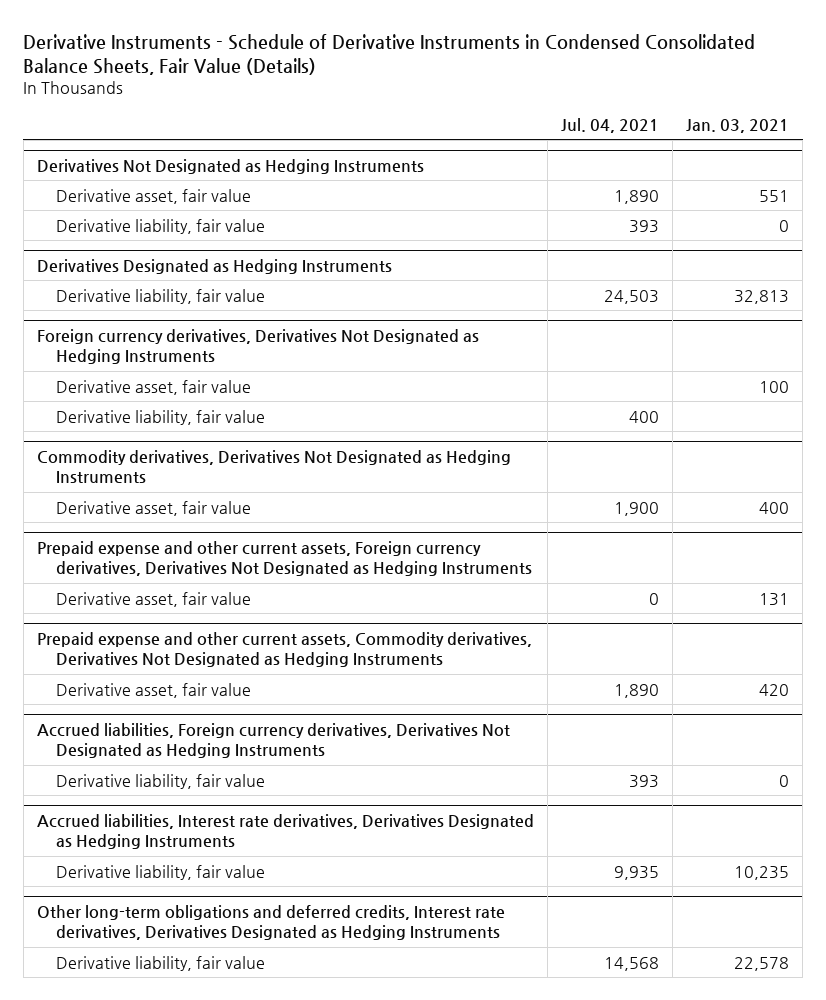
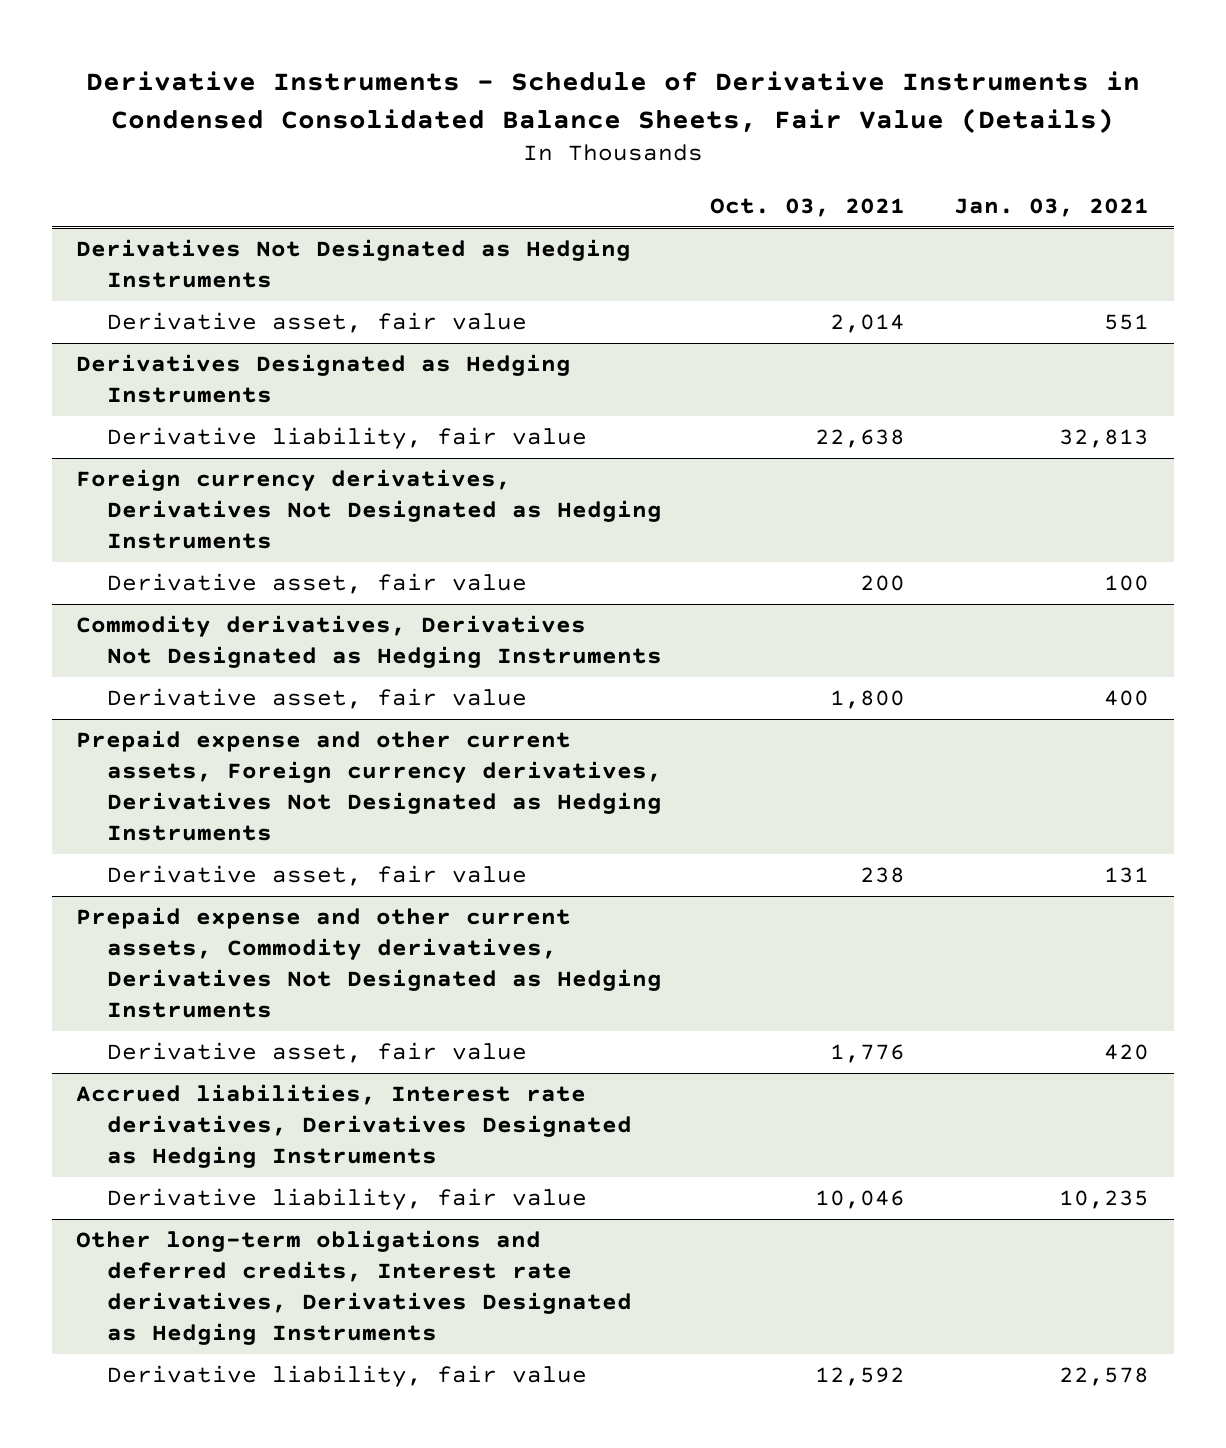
- | Jul. 04, 2021 | Jan. 03, 2021
+ | Oct. 03, 2021 | Jan. 03, 2021
@ Derivatives Not Designated as Hedging Instruments
- Derivative liability, fair value | 393 | 0
@ Foreign currency derivatives, Derivatives Not Designated as Hedging Instruments
- Derivative liability, fair value | 400 |
- Accrued liabilities, Foreign currency derivatives, Derivatives Not Designated as Hedging Instruments
- Derivative liability, fair value | 393 | 0

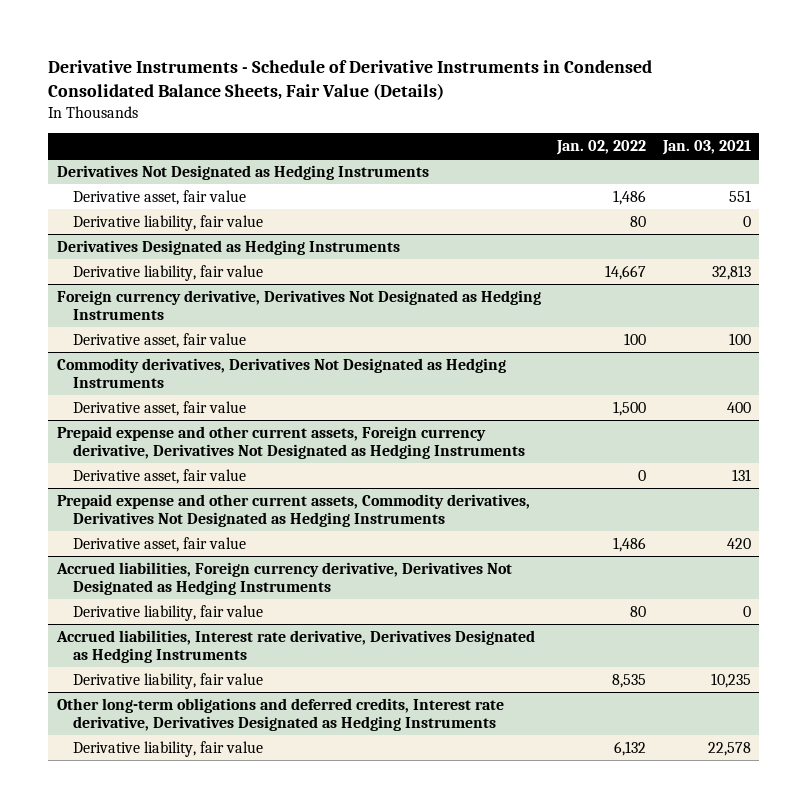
- | Oct. 03, 2021 | Jan. 03, 2021
+ | Jan. 02, 2022 | Jan. 03, 2021
@ Derivatives Not Designated as Hedging Instruments
+ Derivative liability, fair value | 80 | 0
- Foreign currency derivatives, Derivatives Not Designated as Hedging Instruments
+ Foreign currency derivative, Derivatives Not Designated as Hedging Instruments
- Prepaid expense and other current assets, Foreign currency derivatives, Derivatives Not Designated as Hedging Instruments
+ Prepaid expense and other current assets, Foreign currency derivative, Derivatives Not Designated as Hedging Instruments
- Accrued liabilities, Interest rate derivatives, Derivatives Designated as Hedging Instruments
+ Accrued liabilities, Foreign currency derivative, Derivatives Not Designated as Hedging Instruments
+ Derivative liability, fair value | 80 | 0
+ Accrued liabilities, Interest rate derivative, Derivatives Designated as Hedging Instruments
- Other long-term obligations and deferred credits, Interest rate derivatives, Derivatives Designated as Hedging Instruments
+ Other long-term obligations and deferred credits, Interest rate derivative, Derivatives Designated as Hedging Instruments

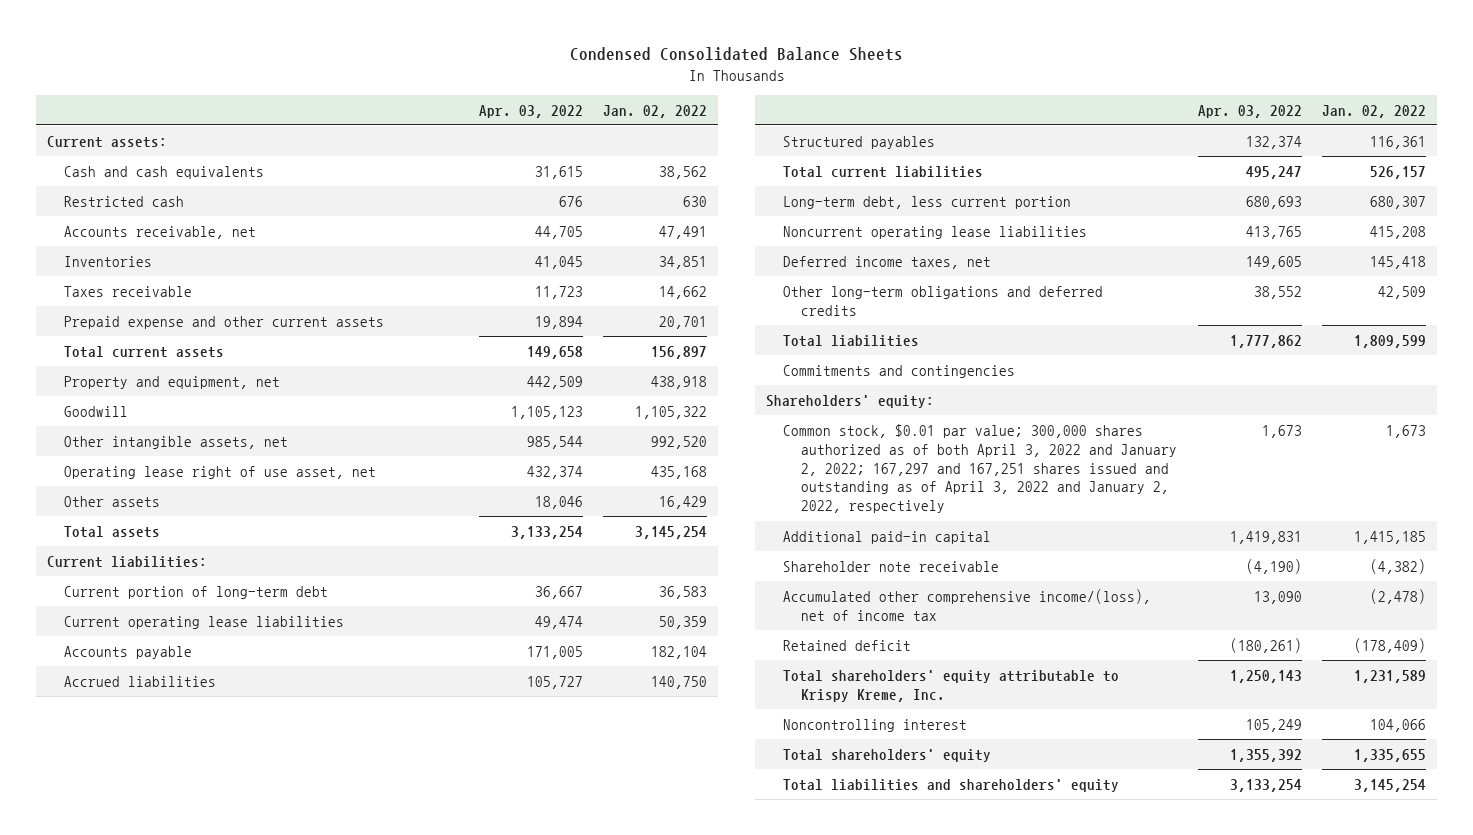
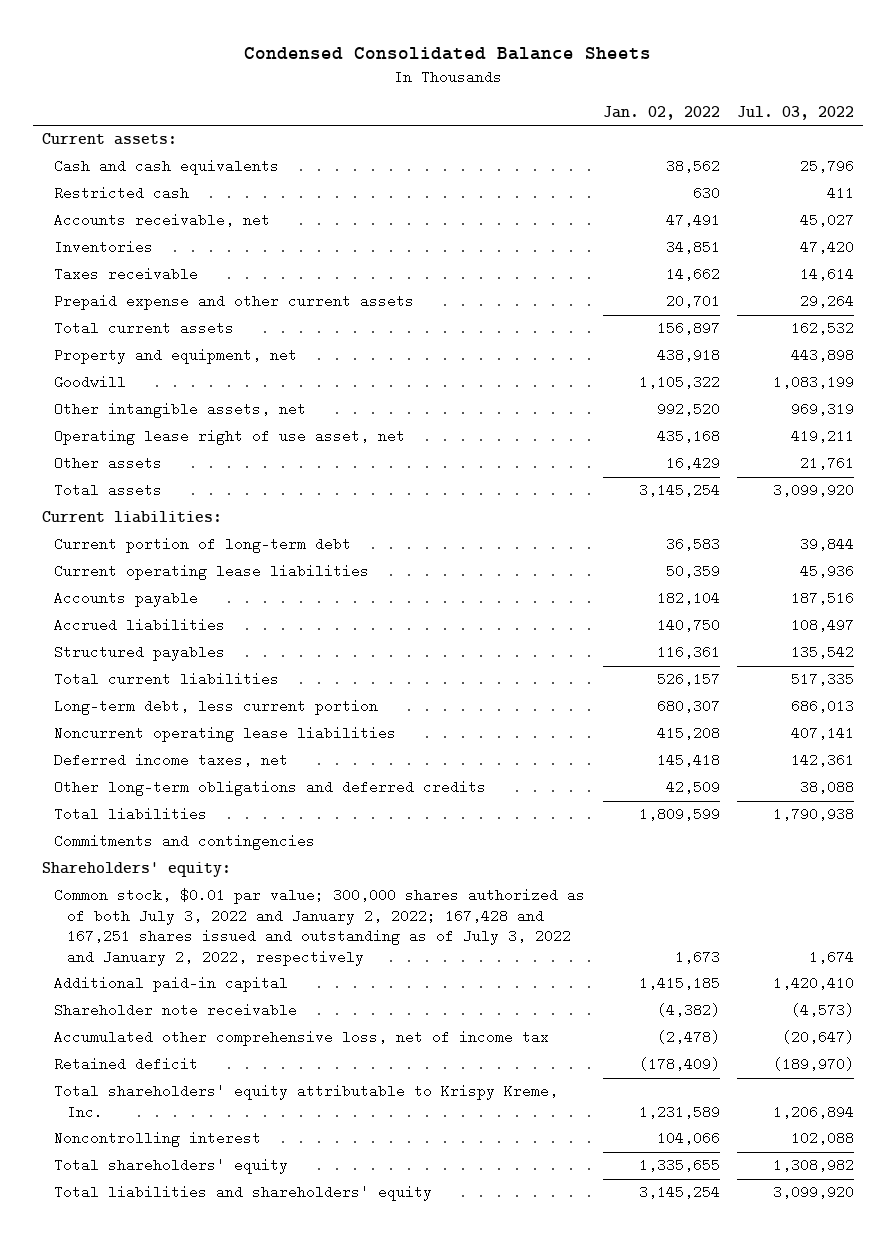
- | Apr. 03, 2022 | Jan. 02, 2022
+ | Jan. 02, 2022 | Jul. 03, 2022
- Common stock, $0.01 par value; 300,000 shares authorized as of both April 3, 2022 and January 2, 2022; 167,297 and 167,251 shares issued and outstanding as of April 3, 2022 and January 2, 2022, respectively | 1,673 | 1,673
+ Common stock, $0.01 par value; 300,000 shares authorized as of both July 3, 2022 and January 2, 2022; 167,428 and 167,251 shares issued and outstanding as of July 3, 2022 and January 2, 2022, respectively | 1,673 | 1,674
- Accumulated other comprehensive income/(loss), net of income tax | 13,090 | (2,478)
+ Accumulated other comprehensive loss, net of income tax | (2,478) | (20,647)

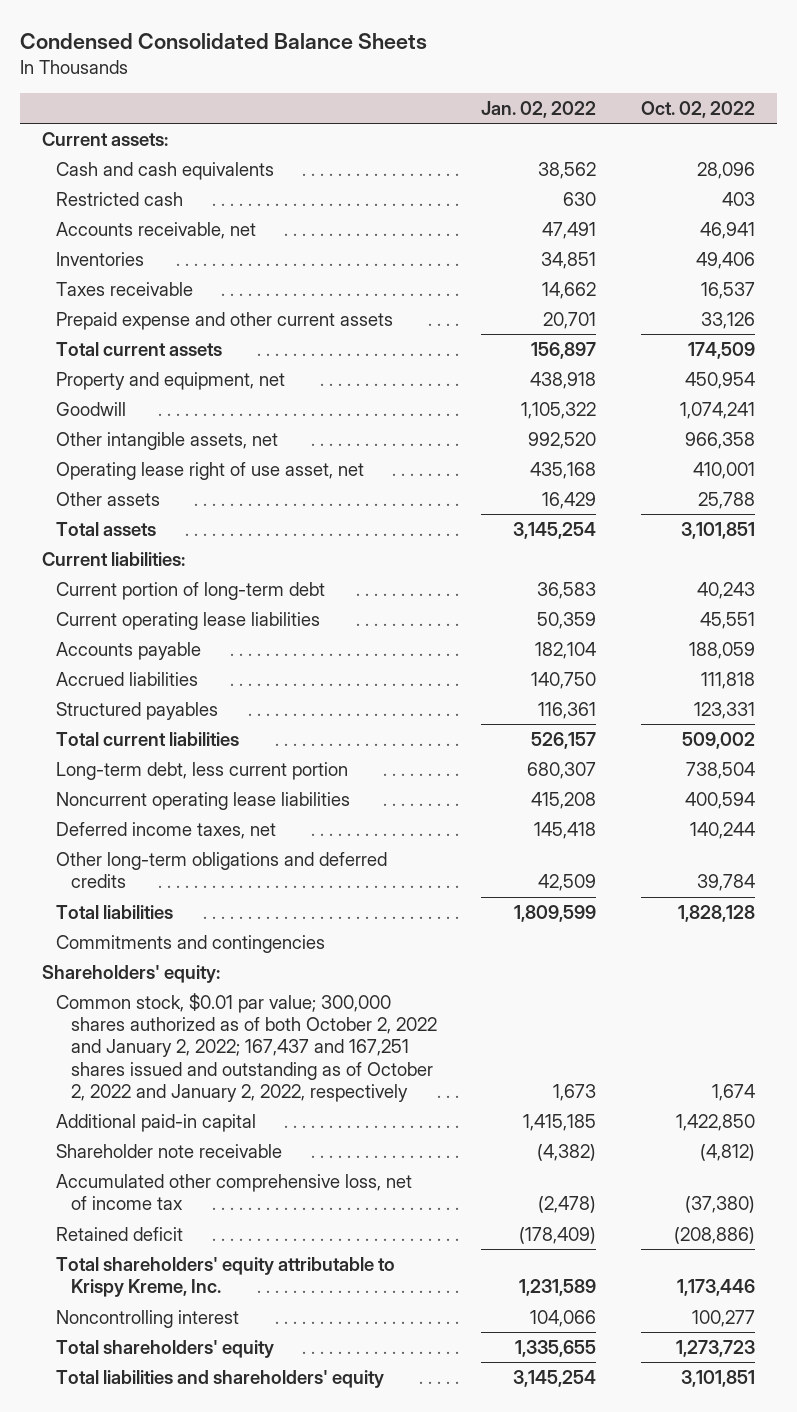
- | Jan. 02, 2022 | Jul. 03, 2022
+ | Jan. 02, 2022 | Oct. 02, 2022
- Common stock, $0.01 par value; 300,000 shares authorized as of both July 3, 2022 and January 2, 2022; 167,428 and 167,251 shares issued and outstanding as of July 3, 2022 and January 2, 2022, respectively | 1,673 | 1,674
+ Common stock, $0.01 par value; 300,000 shares authorized as of both October 2, 2022 and January 2, 2022; 167,437 and 167,251 shares issued and outstanding as of October 2, 2022 and January 2, 2022, respectively | 1,673 | 1,674

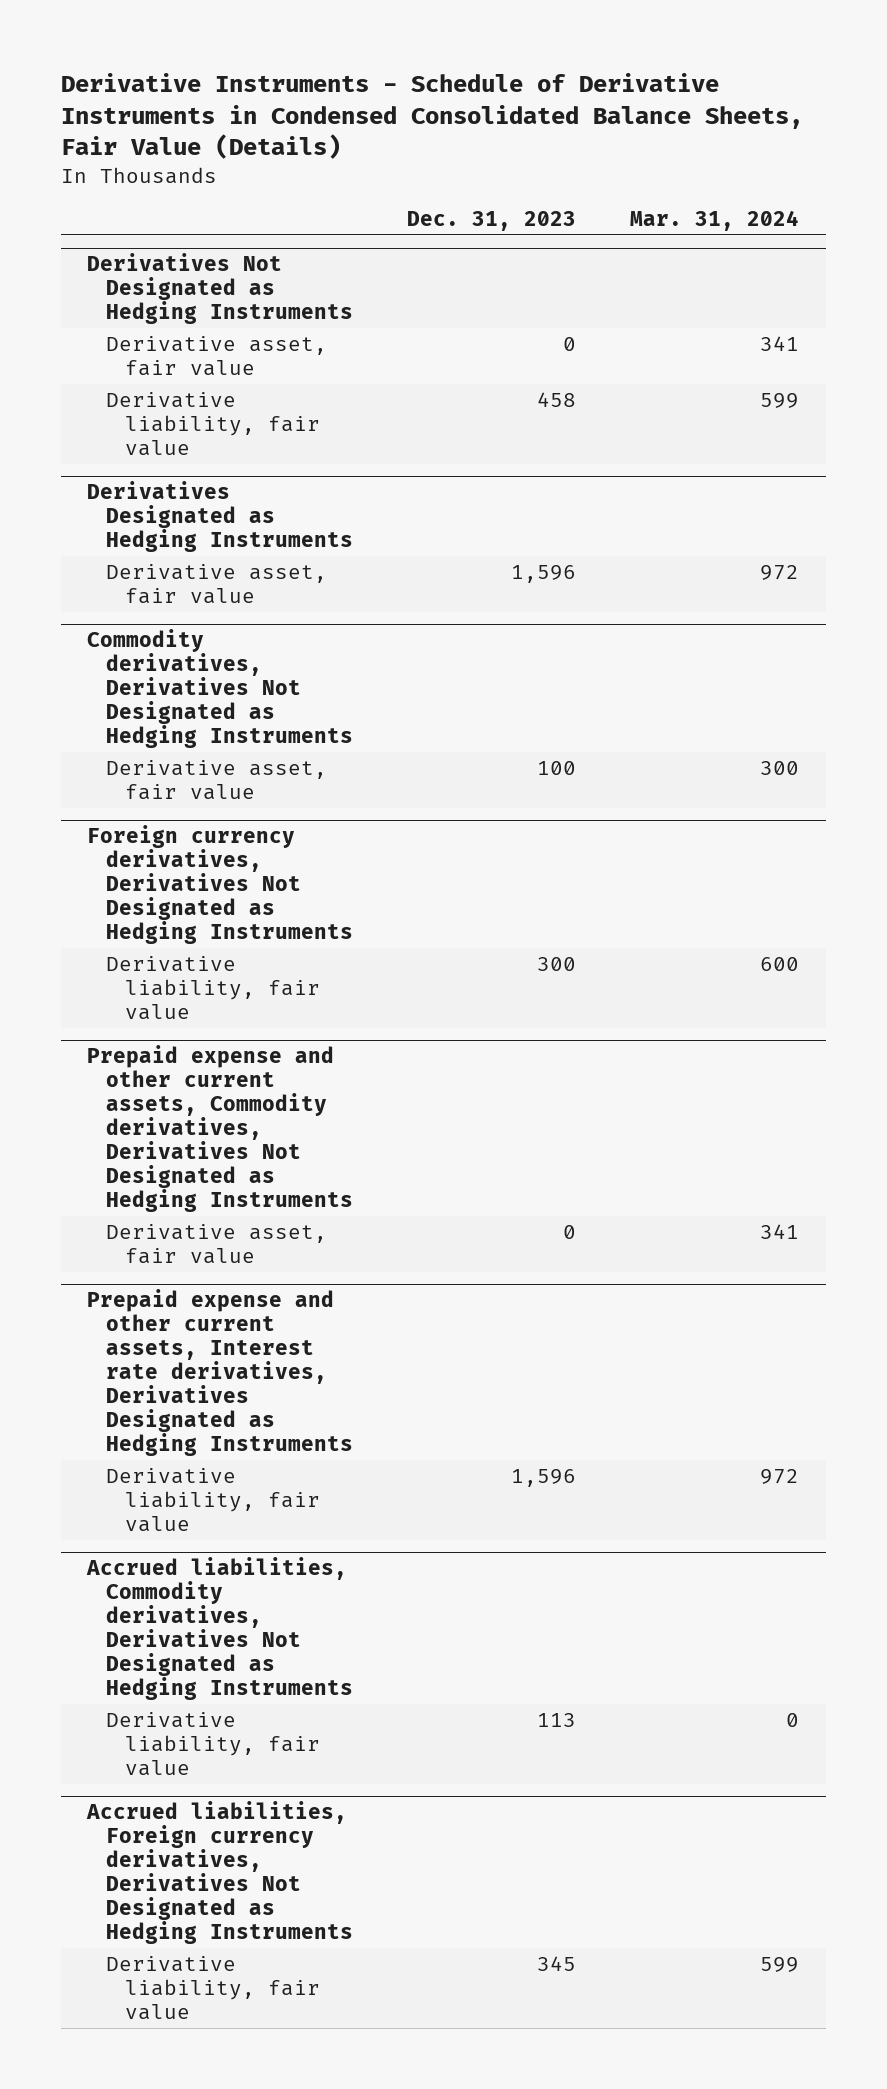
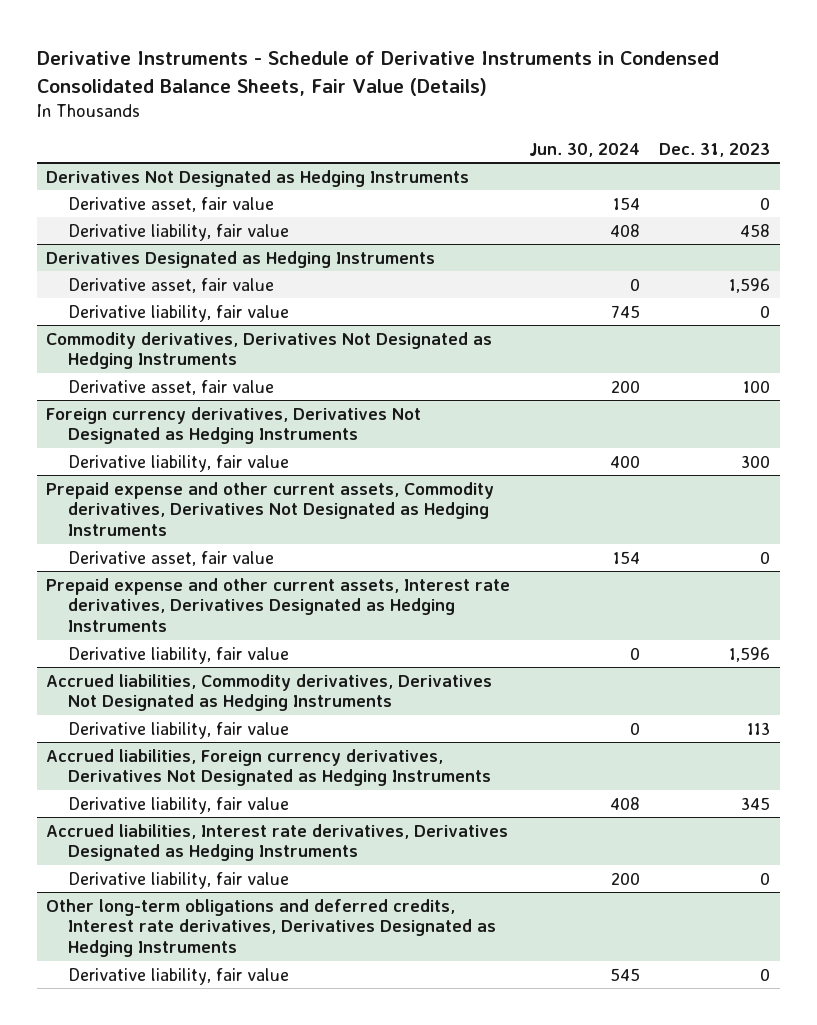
- | Dec. 31, 2023 | Mar. 31, 2024
+ | Jun. 30, 2024 | Dec. 31, 2023
@ Derivatives Designated as Hedging Instruments
+ Derivative liability, fair value | 745 | 0
+ Accrued liabilities, Interest rate derivatives, Derivatives Designated as Hedging Instruments
+ Derivative liability, fair value | 200 | 0
+ Other long-term obligations and deferred credits, Interest rate derivatives, Derivatives Designated as Hedging Instruments
+ Derivative liability, fair value | 545 | 0

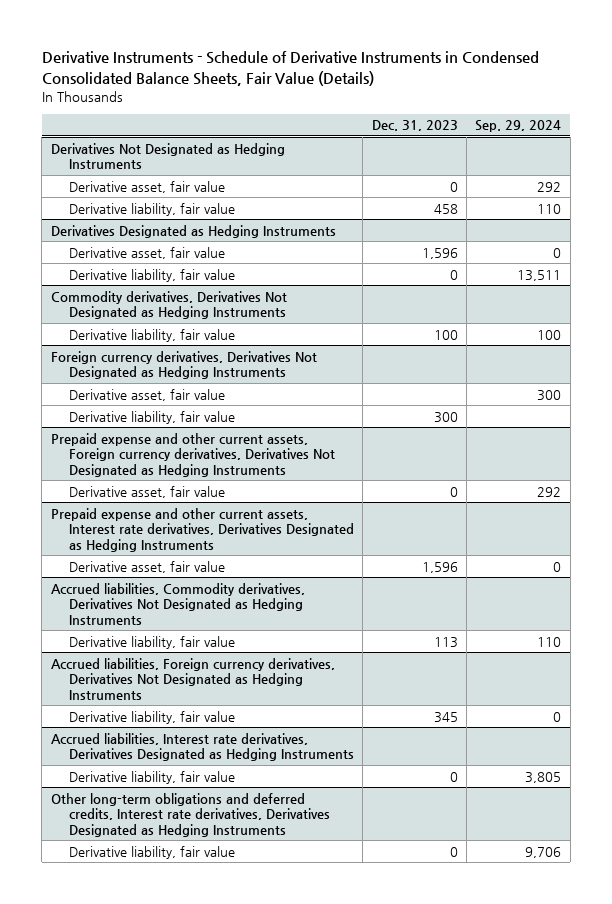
- | Jun. 30, 2024 | Dec. 31, 2023
+ | Dec. 31, 2023 | Sep. 29, 2024
@ Commodity derivatives, Derivatives Not Designated as Hedging Instruments
- Derivative asset, fair value | 200 | 100
+ Derivative liability, fair value | 100 | 100
@ Foreign currency derivatives, Derivatives Not Designated as Hedging Instruments
+ Derivative asset, fair value | | 300
- Prepaid expense and other current assets, Commodity derivatives, Derivatives Not Designated as Hedging Instruments
+ Prepaid expense and other current assets, Foreign currency derivatives, Derivatives Not Designated as Hedging Instruments
@ Prepaid expense and other current assets, Interest rate derivatives, Derivatives Designated as Hedging Instruments
- Derivative liability, fair value | 0 | 1,596
+ Derivative asset, fair value | 1,596 | 0

